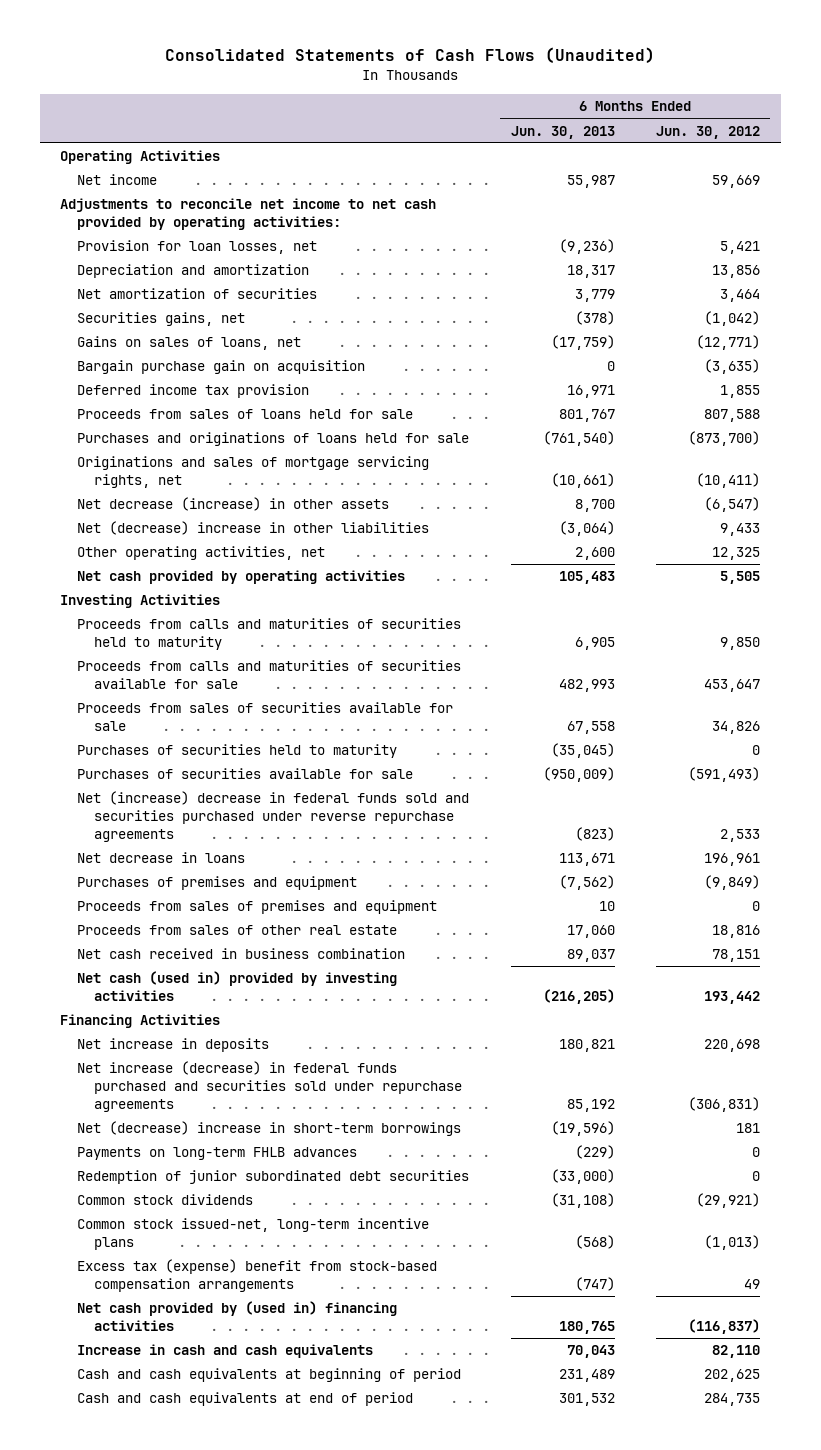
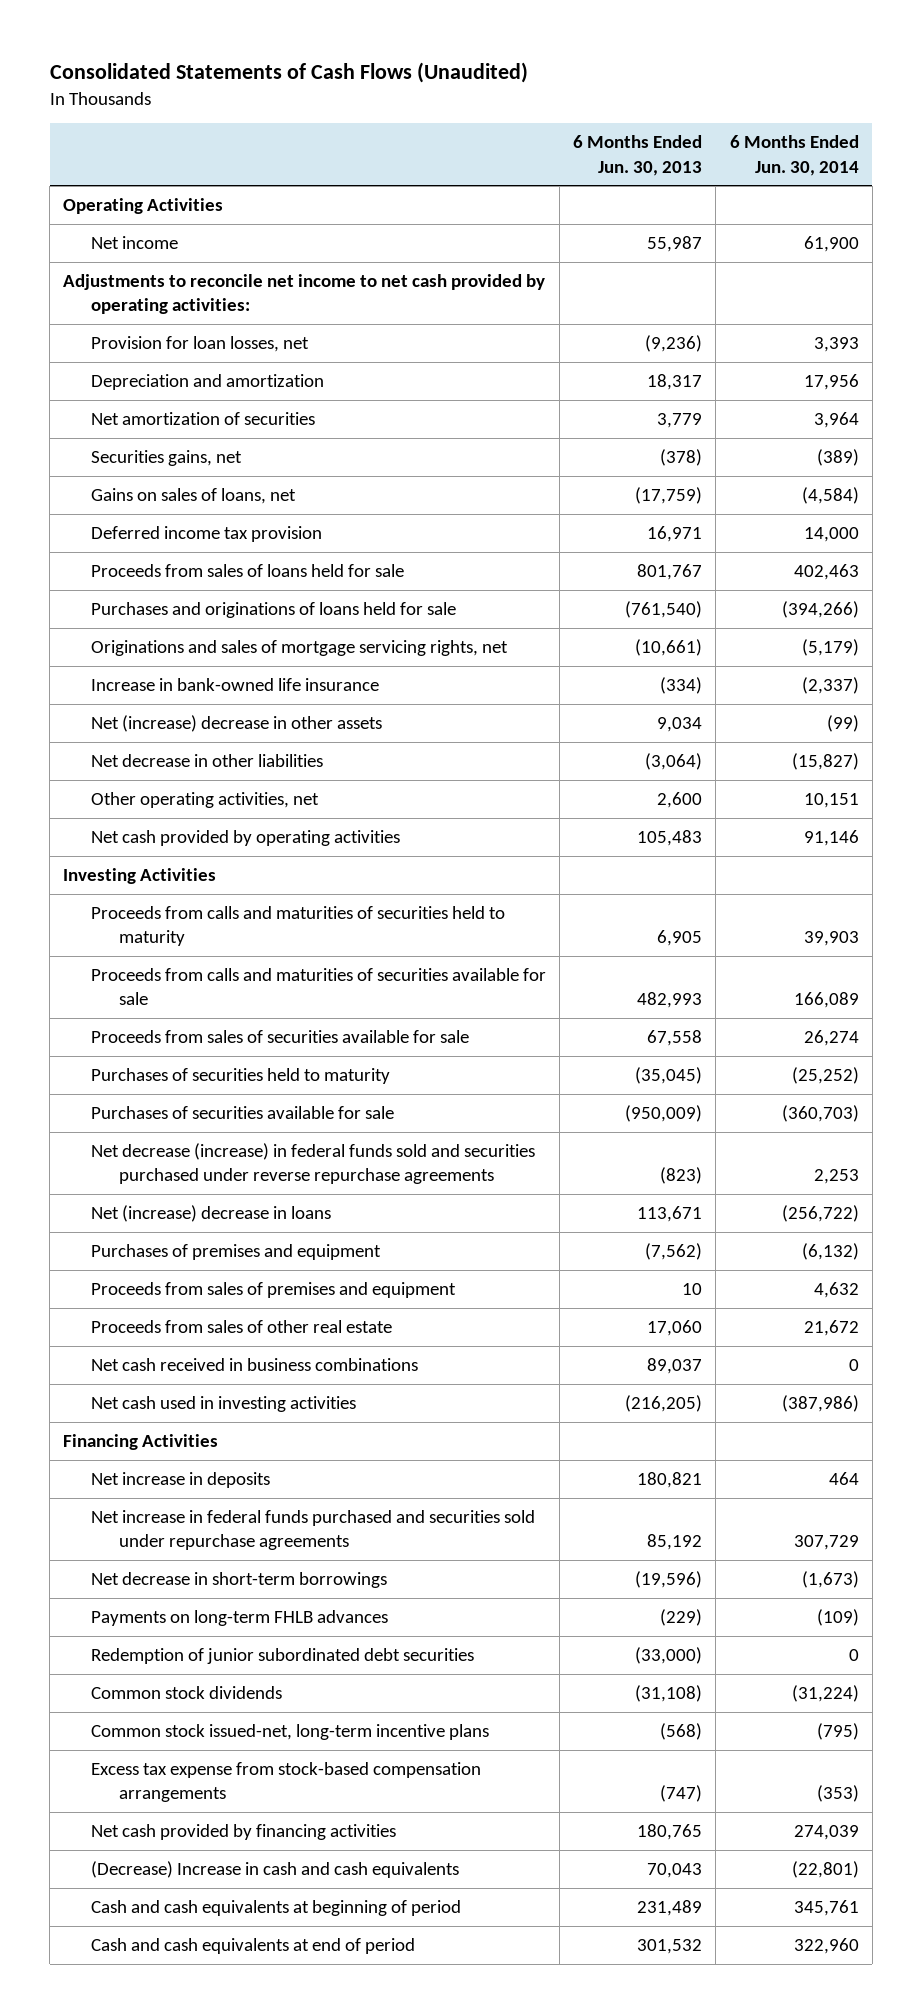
- | 6 Months Ended Jun. 30, 2013 | 6 Months Ended Jun. 30, 2012
+ | 6 Months Ended Jun. 30, 2013 | 6 Months Ended Jun. 30, 2014
- Bargain purchase gain on acquisition | 0 | (3,635)
- Net decrease (increase) in other assets | 8,700 | (6,547)
- Net (decrease) increase in other liabilities | (3,064) | 9,433
+ Increase in bank-owned life insurance | (334) | (2,337)
+ Net (increase) decrease in other assets | 9,034 | (99)
+ Net decrease in other liabilities | (3,064) | (15,827)
- Net (increase) decrease in federal funds sold and securities purchased under reverse repurchase agreements | (823) | 2,533
- Net decrease in loans | 113,671 | 196,961
+ Net decrease (increase) in federal funds sold and securities purchased under reverse repurchase agreements | (823) | 2,253
+ Net (increase) decrease in loans | 113,671 | (256,722)
- Net cash received in business combination | 89,037 | 78,151
- Net cash (used in) provided by investing activities | (216,205) | 193,442
+ Net cash received in business combinations | 89,037 | 0
+ Net cash used in investing activities | (216,205) | (387,986)
- Net increase (decrease) in federal funds purchased and securities sold under repurchase agreements | 85,192 | (306,831)
- Net (decrease) increase in short-term borrowings | (19,596) | 181
+ Net increase in federal funds purchased and securities sold under repurchase agreements | 85,192 | 307,729
+ Net decrease in short-term borrowings | (19,596) | (1,673)
- Excess tax (expense) benefit from stock-based compensation arrangements | (747) | 49
- Net cash provided by (used in) financing activities | 180,765 | (116,837)
- Increase in cash and cash equivalents | 70,043 | 82,110
+ Excess tax expense from stock-based compensation arrangements | (747) | (353)
+ Net cash provided by financing activities | 180,765 | 274,039
+ (Decrease) Increase in cash and cash equivalents | 70,043 | (22,801)

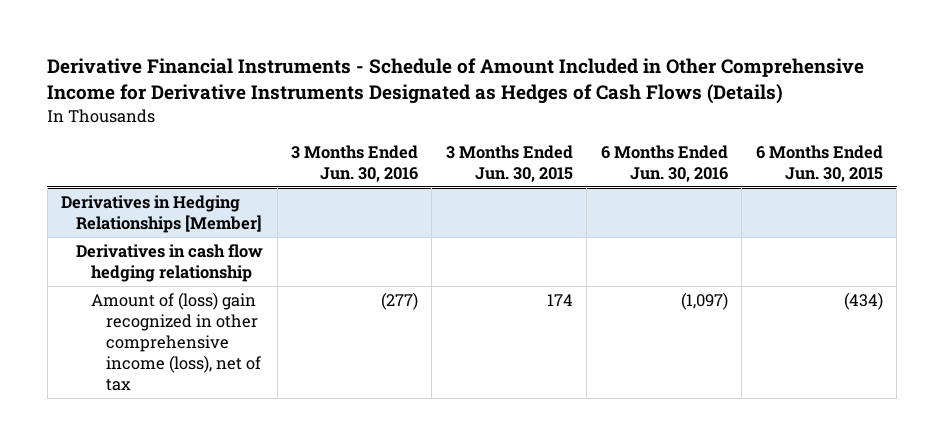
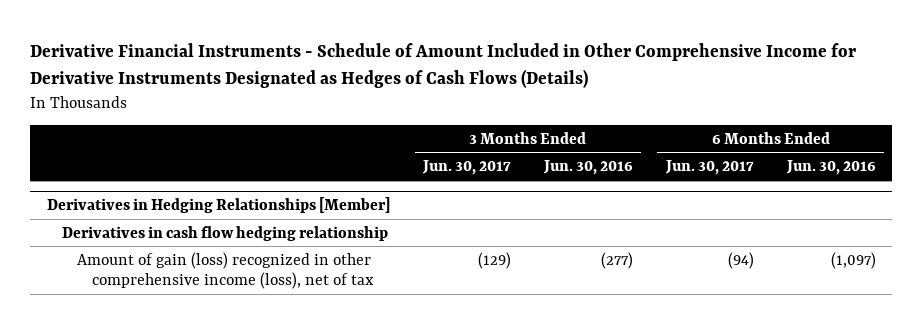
- | 3 Months Ended Jun. 30, 2016 | 3 Months Ended Jun. 30, 2015 | 6 Months Ended Jun. 30, 2016 | 6 Months Ended Jun. 30, 2015
+ | 3 Months Ended Jun. 30, 2017 | 3 Months Ended Jun. 30, 2016 | 6 Months Ended Jun. 30, 2017 | 6 Months Ended Jun. 30, 2016
@ Derivatives in Hedging Relationships [Member]
- Amount of (loss) gain recognized in other comprehensive income (loss), net of tax | (277) | 174 | (1,097) | (434)
+ Amount of gain (loss) recognized in other comprehensive income (loss), net of tax | (129) | (277) | (94) | (1,097)

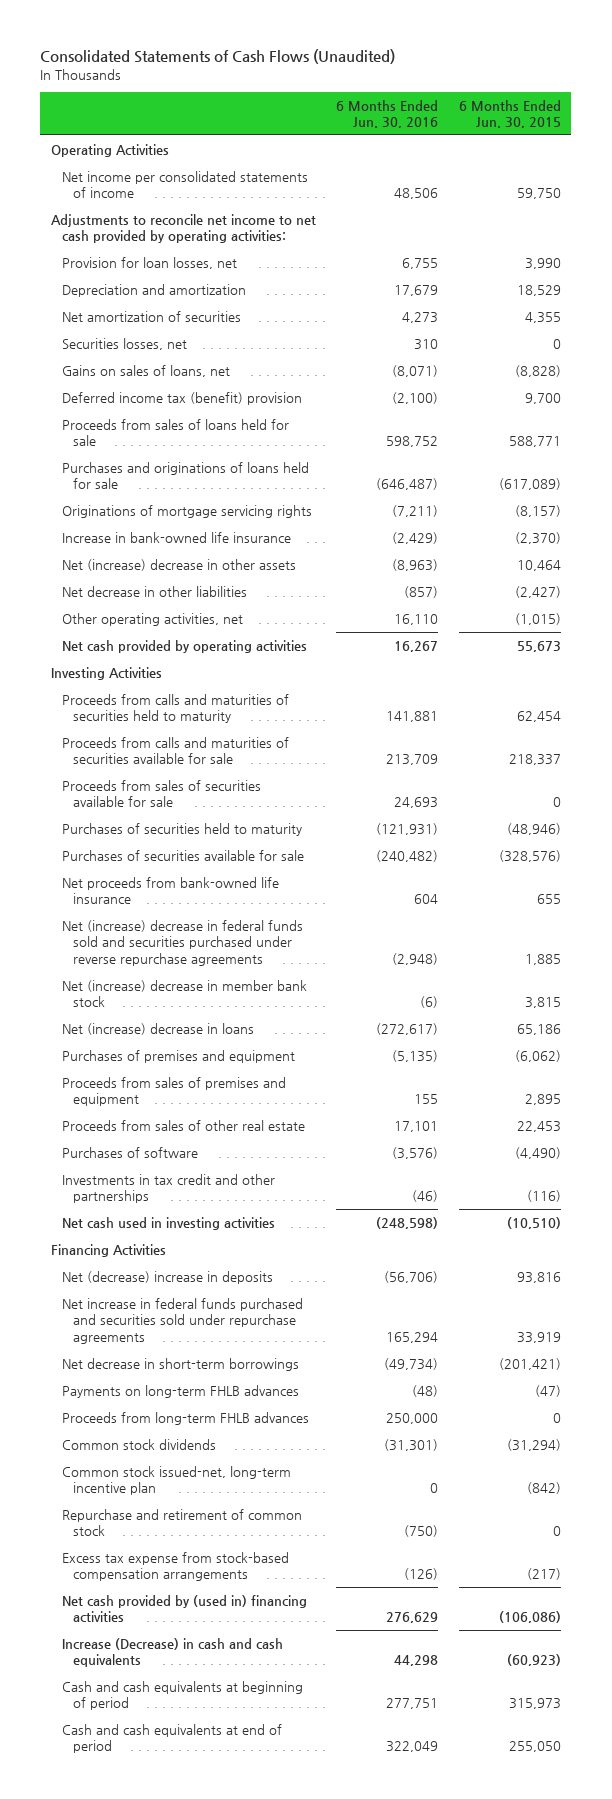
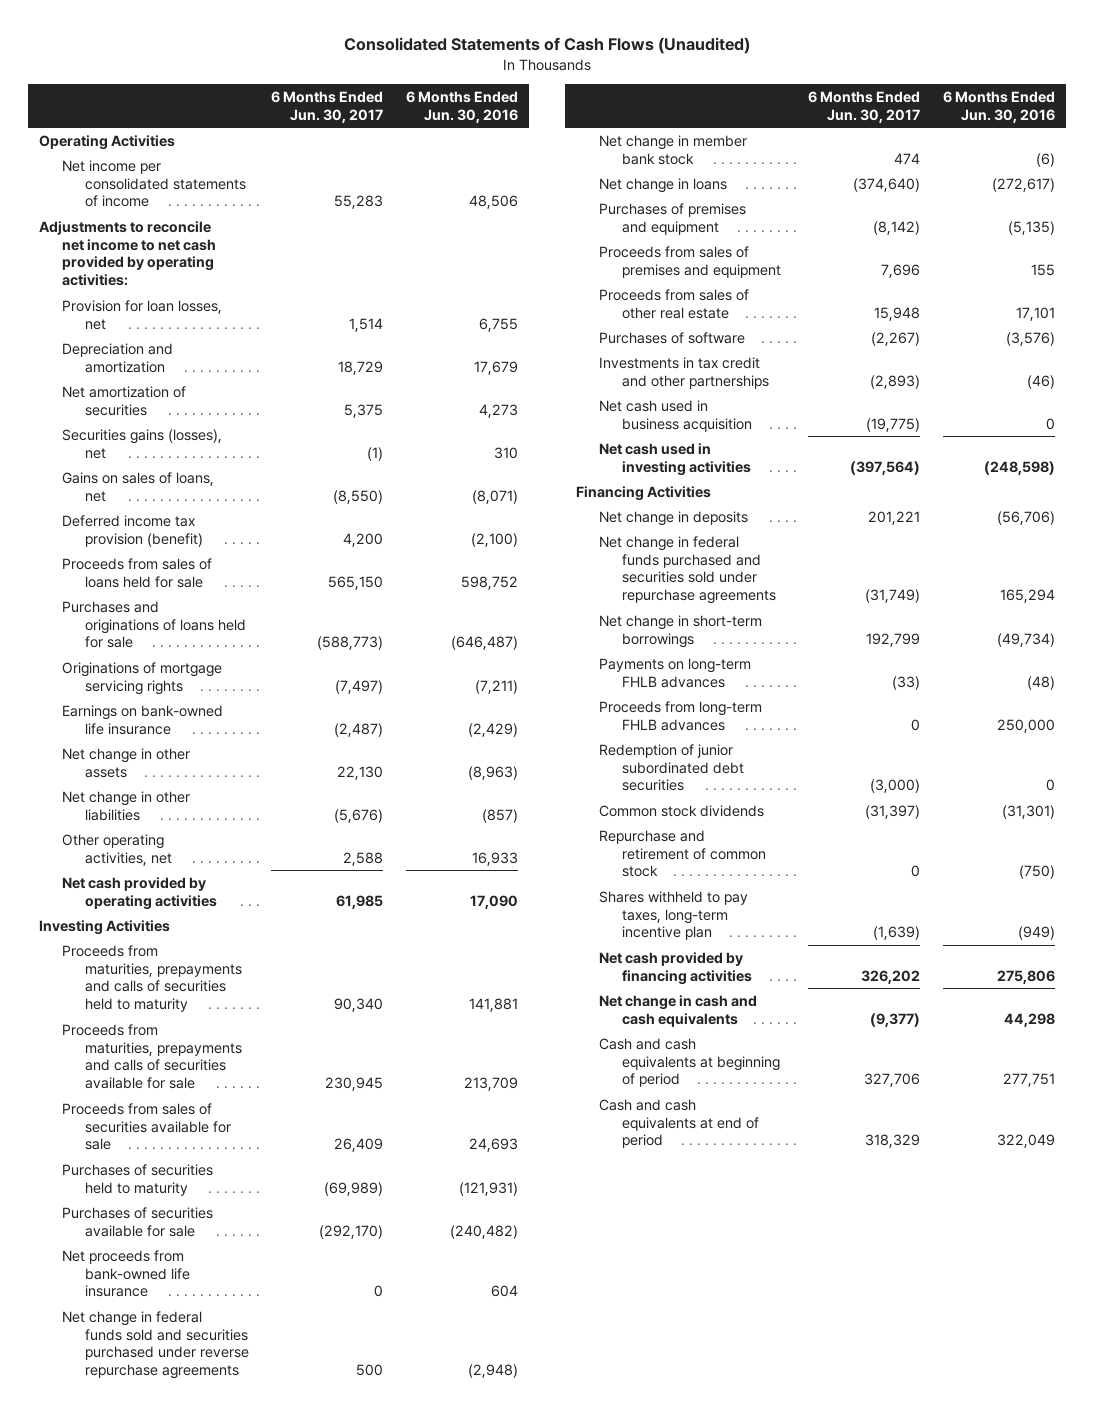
- | 6 Months Ended Jun. 30, 2016 | 6 Months Ended Jun. 30, 2015
+ | 6 Months Ended Jun. 30, 2017 | 6 Months Ended Jun. 30, 2016
- Securities losses, net | 310 | 0
+ Securities gains (losses), net | (1) | 310
- Deferred income tax (benefit) provision | (2,100) | 9,700
+ Deferred income tax provision (benefit) | 4,200 | (2,100)
- Increase in bank-owned life insurance | (2,429) | (2,370)
- Net (increase) decrease in other assets | (8,963) | 10,464
- Net decrease in other liabilities | (857) | (2,427)
- Other operating activities, net | 16,110 | (1,015)
- Net cash provided by operating activities | 16,267 | 55,673
+ Earnings on bank-owned life insurance | (2,487) | (2,429)
+ Net change in other assets | 22,130 | (8,963)
+ Net change in other liabilities | (5,676) | (857)
+ Other operating activities, net | 2,588 | 16,933
+ Net cash provided by operating activities | 61,985 | 17,090
- Proceeds from calls and maturities of securities held to maturity | 141,881 | 62,454
- Proceeds from calls and maturities of securities available for sale | 213,709 | 218,337
+ Proceeds from maturities, prepayments and calls of securities held to maturity | 90,340 | 141,881
+ Proceeds from maturities, prepayments and calls of securities available for sale | 230,945 | 213,709
- Net (increase) decrease in federal funds sold and securities purchased under reverse repurchase agreements | (2,948) | 1,885
- Net (increase) decrease in member bank stock | (6) | 3,815
- Net (increase) decrease in loans | (272,617) | 65,186
+ Net change in federal funds sold and securities purchased under reverse repurchase agreements | 500 | (2,948)
+ Net change in member bank stock | 474 | (6)
+ Net change in loans | (374,640) | (272,617)
+ Net cash used in business acquisition | (19,775) | 0
- Net (decrease) increase in deposits | (56,706) | 93,816
- Net increase in federal funds purchased and securities sold under repurchase agreements | 165,294 | 33,919
- Net decrease in short-term borrowings | (49,734) | (201,421)
+ Net change in deposits | 201,221 | (56,706)
+ Net change in federal funds purchased and securities sold under repurchase agreements | (31,749) | 165,294
+ Net change in short-term borrowings | 192,799 | (49,734)
+ Redemption of junior subordinated debt securities | (3,000) | 0
- Common stock issued-net, long-term incentive plan | 0 | (842)
- Excess tax expense from stock-based compensation arrangements | (126) | (217)
- Net cash provided by (used in) financing activities | 276,629 | (106,086)
- Increase (Decrease) in cash and cash equivalents | 44,298 | (60,923)
+ Shares withheld to pay taxes, long-term incentive plan | (1,639) | (949)
+ Net cash provided by financing activities | 326,202 | 275,806
+ Net change in cash and cash equivalents | (9,377) | 44,298

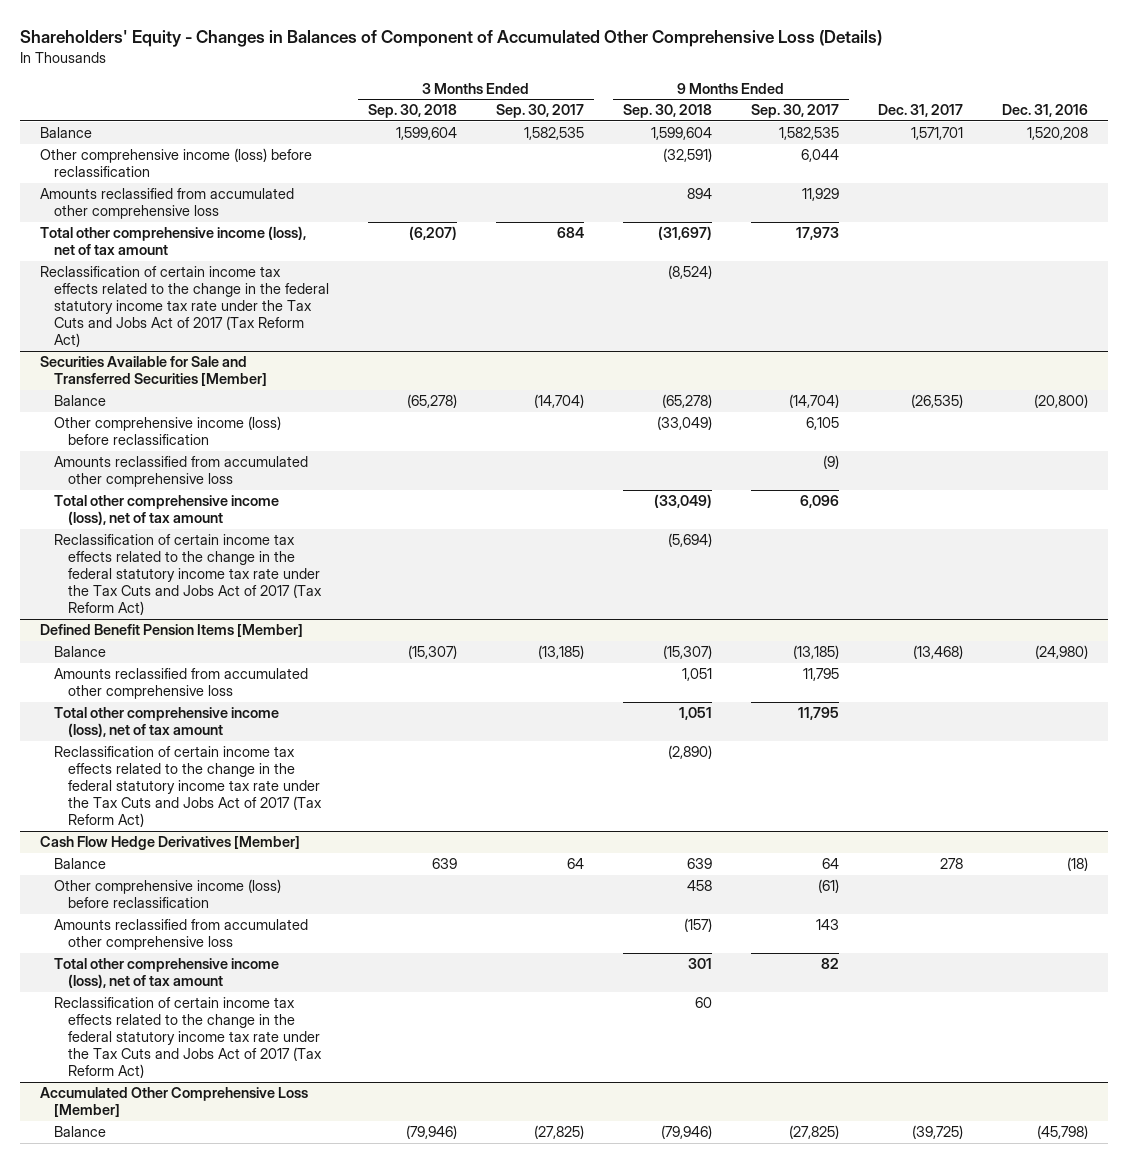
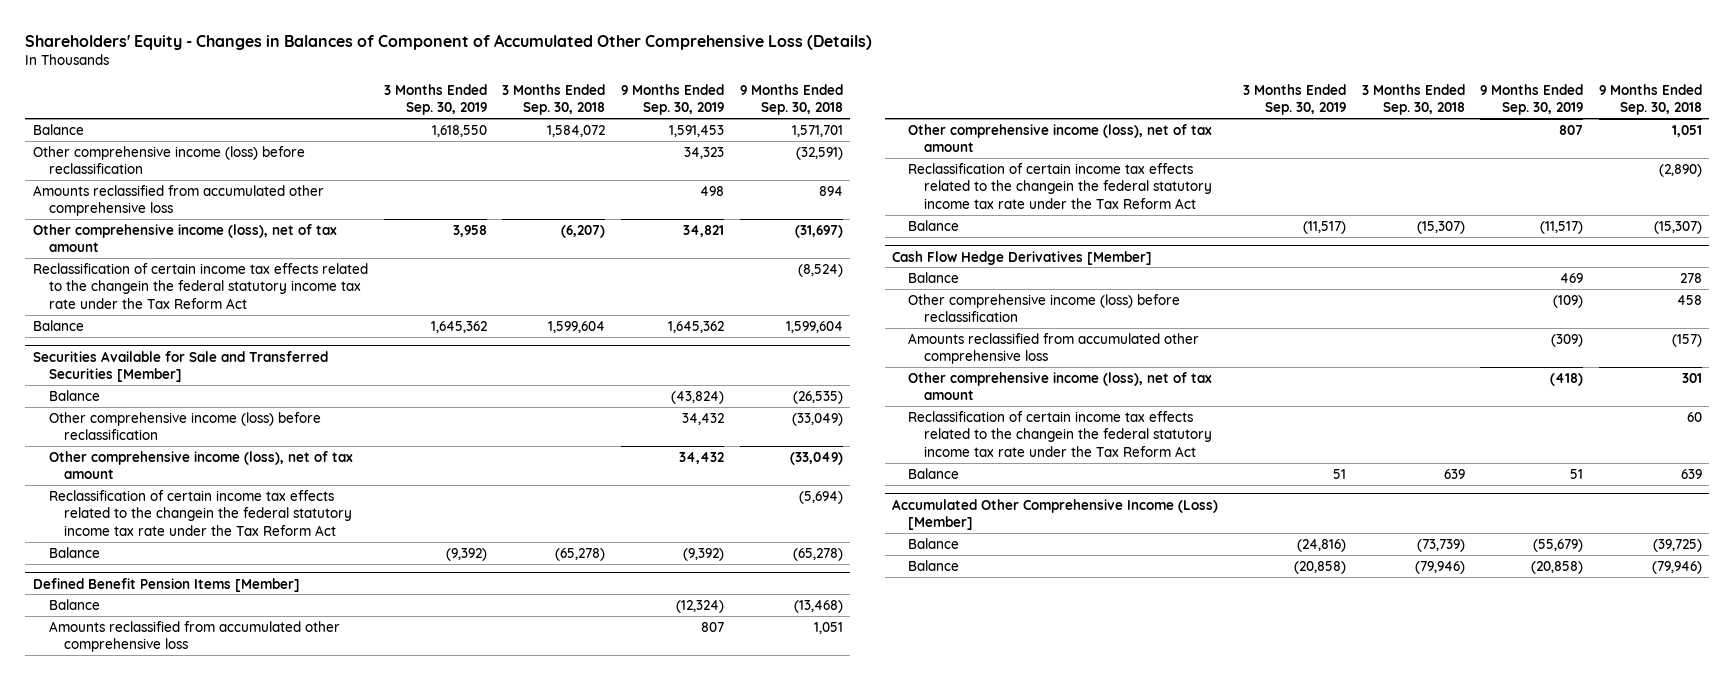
- | 3 Months Ended Sep. 30, 2018 | 3 Months Ended Sep. 30, 2017 | 9 Months Ended Sep. 30, 2018 | 9 Months Ended Sep. 30, 2017 | Dec. 31, 2017 | Dec. 31, 2016
+ | 3 Months Ended Sep. 30, 2019 | 3 Months Ended Sep. 30, 2018 | 9 Months Ended Sep. 30, 2019 | 9 Months Ended Sep. 30, 2018
+ Balance | 1,618,550 | 1,584,072 | 1,591,453 | 1,571,701
- Total other comprehensive income (loss), net of tax amount | (6,207) | 684 | (31,697) | 17,973 | |
- Reclassification of certain income tax effects related to the change in the federal statutory income tax rate under the Tax Cuts and Jobs Act of 2017 (Tax Reform Act) | | | (8,524) | | |
+ Other comprehensive income (loss), net of tax amount | 3,958 | (6,207) | 34,821 | (31,697)
+ Reclassification of certain income tax effects related to the changein the federal statutory income tax rate under the Tax Reform Act | | | | (8,524)
moved down: Balance | 1,645,362 | 1,599,604 | 1,645,362 | 1,599,604
@ Securities Available for Sale and Transferred Securities [Member]
+ Balance | | | (43,824) | (26,535)
- Amounts reclassified from accumulated other comprehensive loss | | | | (9) | |
- Total other comprehensive income (loss), net of tax amount | | | (33,049) | 6,096 | |
- Reclassification of certain income tax effects related to the change in the federal statutory income tax rate under the Tax Cuts and Jobs Act of 2017 (Tax Reform Act) | | | (5,694) | | |
+ Other comprehensive income (loss), net of tax amount | | | 34,432 | (33,049)
+ Reclassification of certain income tax effects related to the changein the federal statutory income tax rate under the Tax Reform Act | | | | (5,694)
moved down: Balance | (9,392) | (65,278) | (9,392) | (65,278)
@ Defined Benefit Pension Items [Member]
+ Balance | | | (12,324) | (13,468)
- Total other comprehensive income (loss), net of tax amount | | | 1,051 | 11,795 | |
- Reclassification of certain income tax effects related to the change in the federal statutory income tax rate under the Tax Cuts and Jobs Act of 2017 (Tax Reform Act) | | | (2,890) | | |
+ Other comprehensive income (loss), net of tax amount | | | 807 | 1,051
+ Reclassification of certain income tax effects related to the changein the federal statutory income tax rate under the Tax Reform Act | | | | (2,890)
moved down: Balance | (11,517) | (15,307) | (11,517) | (15,307)
@ Cash Flow Hedge Derivatives [Member]
+ Balance | | | 469 | 278
- Total other comprehensive income (loss), net of tax amount | | | 301 | 82 | |
- Reclassification of certain income tax effects related to the change in the federal statutory income tax rate under the Tax Cuts and Jobs Act of 2017 (Tax Reform Act) | | | 60 | | |
- Accumulated Other Comprehensive Loss [Member]
@ Cash Flow Hedge Derivatives [Member]
+ Other comprehensive income (loss), net of tax amount | | | (418) | 301
+ Reclassification of certain income tax effects related to the changein the federal statutory income tax rate under the Tax Reform Act | | | | 60
moved down: Balance | 51 | 639 | 51 | 639
+ Accumulated Other Comprehensive Income (Loss) [Member]
+ Balance | (24,816) | (73,739) | (55,679) | (39,725)

